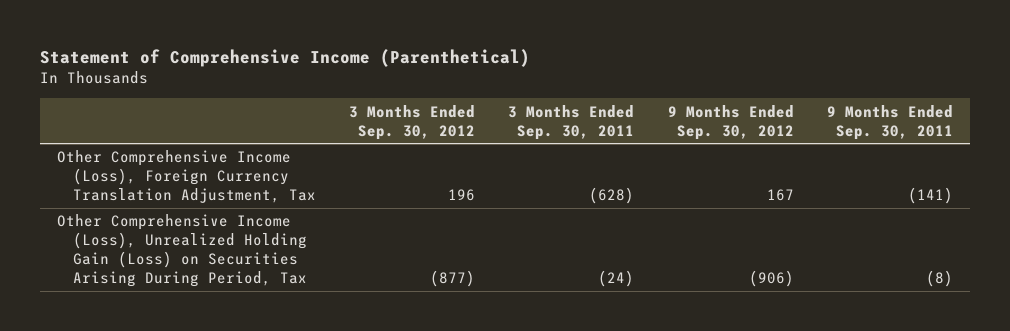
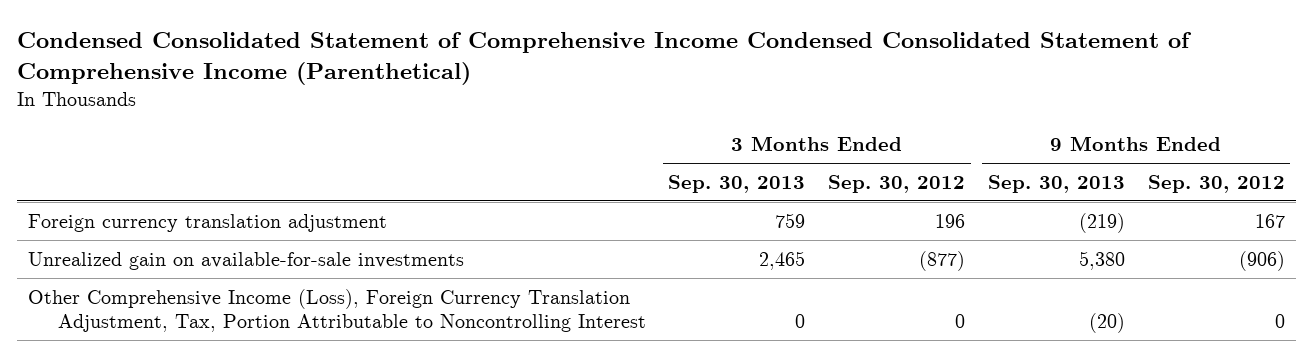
- Statement of Comprehensive Income (Parenthetical)
+ Condensed Consolidated Statement of Comprehensive Income Condensed Consolidated Statement of Comprehensive Income (Parenthetical)
- | 3 Months Ended Sep. 30, 2012 | 3 Months Ended Sep. 30, 2011 | 9 Months Ended Sep. 30, 2012 | 9 Months Ended Sep. 30, 2011
+ | 3 Months Ended Sep. 30, 2013 | 3 Months Ended Sep. 30, 2012 | 9 Months Ended Sep. 30, 2013 | 9 Months Ended Sep. 30, 2012
- Other Comprehensive Income (Loss), Foreign Currency Translation Adjustment, Tax | 196 | (628) | 167 | (141)
- Other Comprehensive Income (Loss), Unrealized Holding Gain (Loss) on Securities Arising During Period, Tax | (877) | (24) | (906) | (8)
+ Foreign currency translation adjustment | 759 | 196 | (219) | 167
+ Unrealized gain on available-for-sale investments | 2,465 | (877) | 5,380 | (906)
+ Other Comprehensive Income (Loss), Foreign Currency Translation Adjustment, Tax, Portion Attributable to Noncontrolling Interest | 0 | 0 | (20) | 0

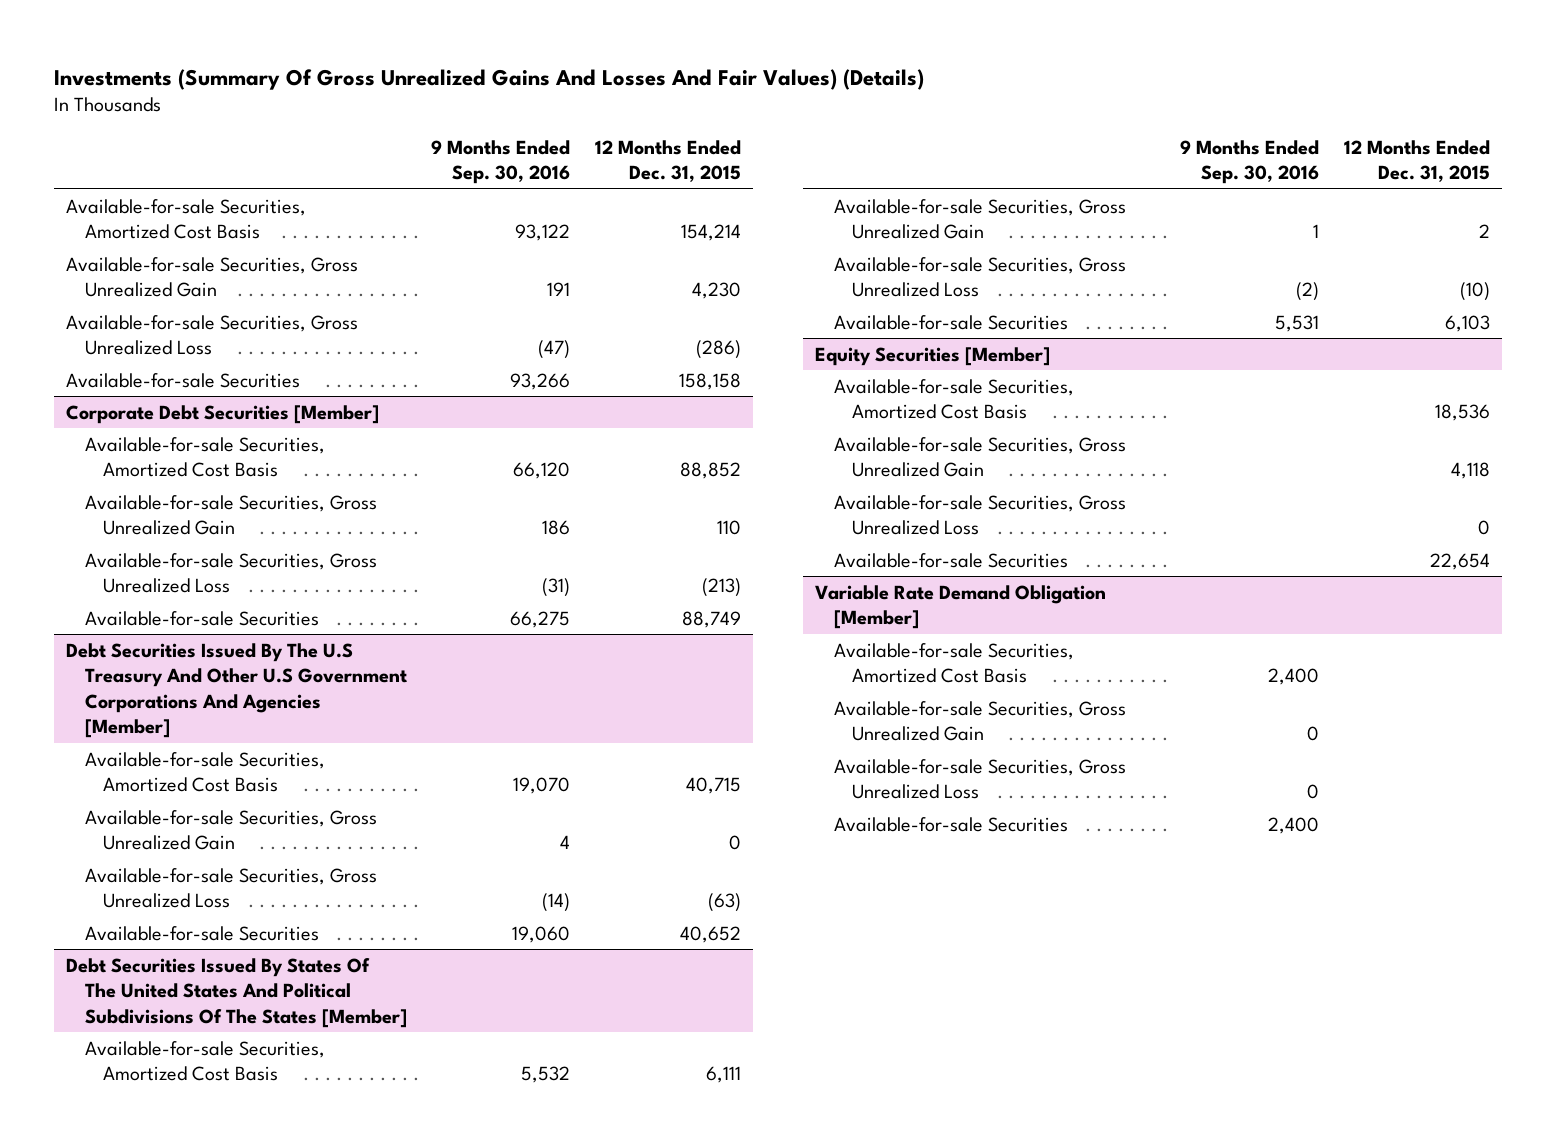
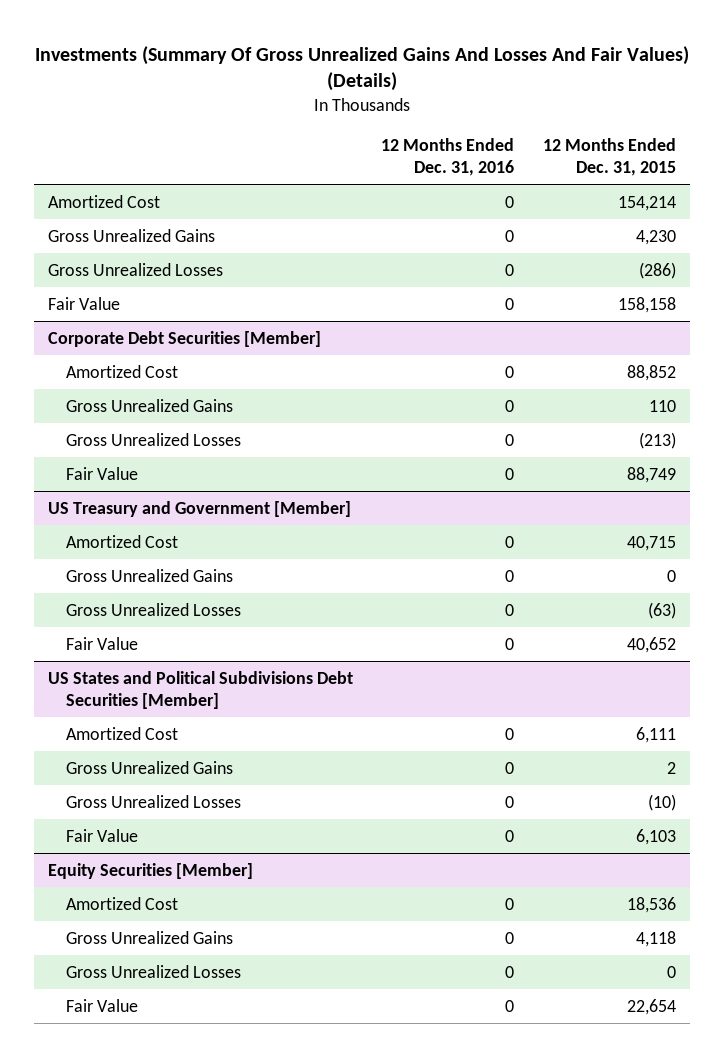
- | 9 Months Ended Sep. 30, 2016 | 12 Months Ended Dec. 31, 2015
+ | 12 Months Ended Dec. 31, 2016 | 12 Months Ended Dec. 31, 2015
- Available-for-sale Securities, Amortized Cost Basis | 93,122 | 154,214
- Available-for-sale Securities, Gross Unrealized Gain | 191 | 4,230
- Available-for-sale Securities, Gross Unrealized Loss | (47) | (286)
- Available-for-sale Securities | 93,266 | 158,158
+ Amortized Cost | 0 | 154,214
+ Gross Unrealized Gains | 0 | 4,230
+ Gross Unrealized Losses | 0 | (286)
+ Fair Value | 0 | 158,158
@ Corporate Debt Securities [Member]
- Available-for-sale Securities, Amortized Cost Basis | 66,120 | 88,852
- Available-for-sale Securities, Gross Unrealized Gain | 186 | 110
- Available-for-sale Securities, Gross Unrealized Loss | (31) | (213)
- Available-for-sale Securities | 66,275 | 88,749
- Debt Securities Issued By The U.S Treasury And Other U.S Government Corporations And Agencies [Member]
- Available-for-sale Securities, Amortized Cost Basis | 19,070 | 40,715
- Available-for-sale Securities, Gross Unrealized Gain | 4 | 0
- Available-for-sale Securities, Gross Unrealized Loss | (14) | (63)
- Available-for-sale Securities | 19,060 | 40,652
- Debt Securities Issued By States Of The United States And Political Subdivisions Of The States [Member]
- Available-for-sale Securities, Amortized Cost Basis | 5,532 | 6,111
- Available-for-sale Securities, Gross Unrealized Gain | 1 | 2
- Available-for-sale Securities, Gross Unrealized Loss | (2) | (10)
- Available-for-sale Securities | 5,531 | 6,103
@ Corporate Debt Securities [Member]
+ Amortized Cost | 0 | 88,852
+ Gross Unrealized Gains | 0 | 110
+ Gross Unrealized Losses | 0 | (213)
+ Fair Value | 0 | 88,749
+ US Treasury and Government [Member]
+ Amortized Cost | 0 | 40,715
+ Gross Unrealized Gains | 0 | 0
+ Gross Unrealized Losses | 0 | (63)
+ Fair Value | 0 | 40,652
+ US States and Political Subdivisions Debt Securities [Member]
+ Amortized Cost | 0 | 6,111
+ Gross Unrealized Gains | 0 | 2
+ Gross Unrealized Losses | 0 | (10)
+ Fair Value | 0 | 6,103
@ Equity Securities [Member]
- Available-for-sale Securities, Amortized Cost Basis | | 18,536
- Available-for-sale Securities, Gross Unrealized Gain | | 4,118
- Available-for-sale Securities, Gross Unrealized Loss | | 0
- Available-for-sale Securities | | 22,654
- Variable Rate Demand Obligation [Member]
- Available-for-sale Securities, Amortized Cost Basis | 2,400 |
- Available-for-sale Securities, Gross Unrealized Gain | 0 |
- Available-for-sale Securities, Gross Unrealized Loss | 0 |
- Available-for-sale Securities | 2,400 |
@ Equity Securities [Member]
+ Amortized Cost | 0 | 18,536
+ Gross Unrealized Gains | 0 | 4,118
+ Gross Unrealized Losses | 0 | 0
+ Fair Value | 0 | 22,654

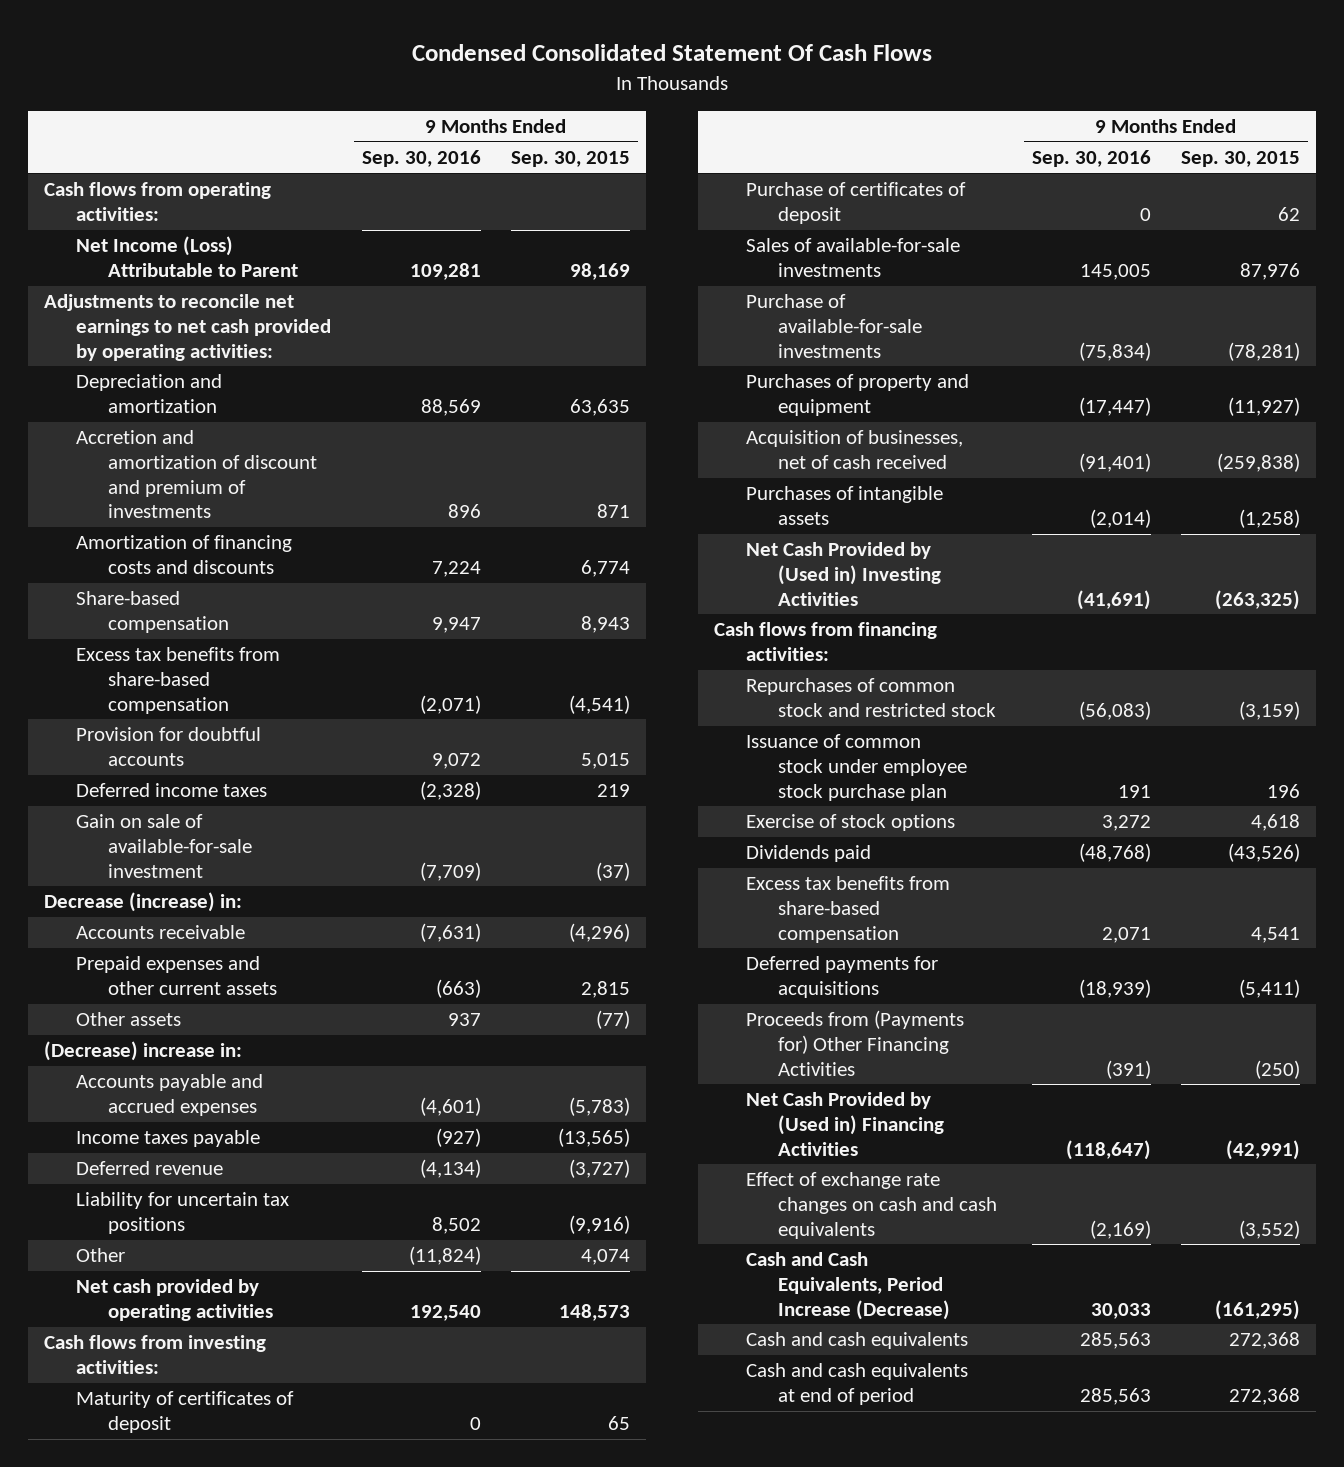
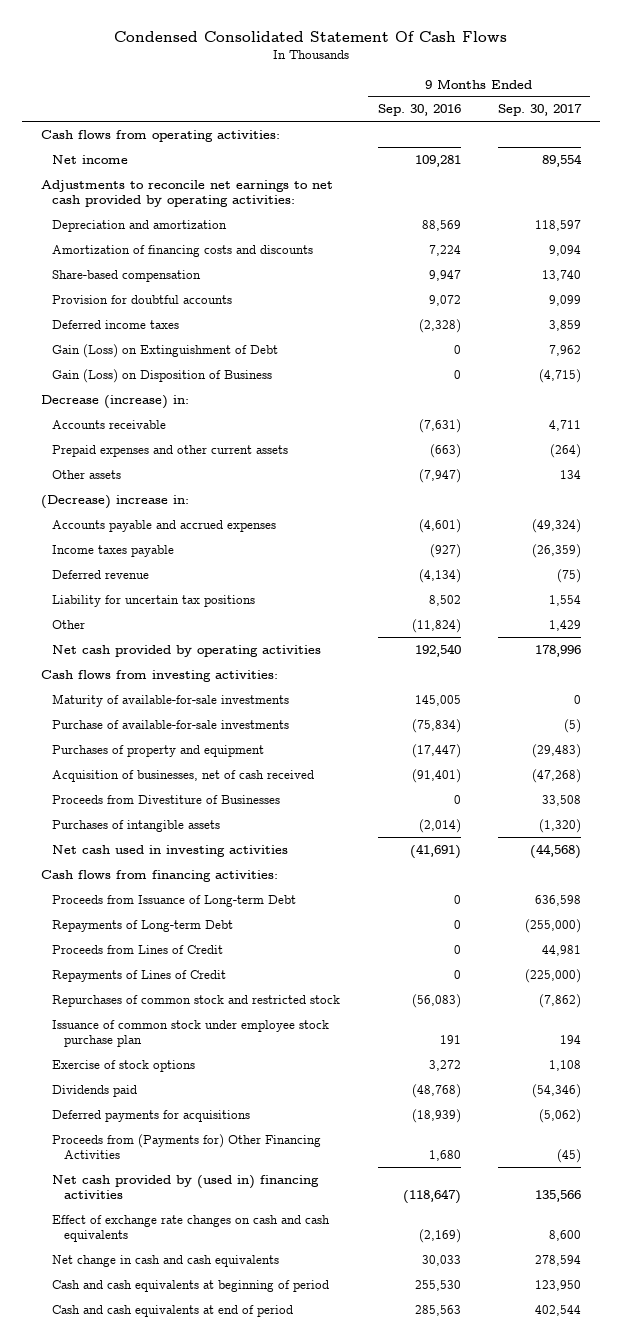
- | 9 Months Ended Sep. 30, 2016 | 9 Months Ended Sep. 30, 2015
+ | 9 Months Ended Sep. 30, 2016 | 9 Months Ended Sep. 30, 2017
- Net Income (Loss) Attributable to Parent | 109,281 | 98,169
+ Net income | 109,281 | 89,554
- Accretion and amortization of discount and premium of investments | 896 | 871
- Excess tax benefits from share-based compensation | (2,071) | (4,541)
- Gain on sale of available-for-sale investment | (7,709) | (37)
+ Gain (Loss) on Extinguishment of Debt | 0 | 7,962
+ Gain (Loss) on Disposition of Business | 0 | (4,715)
- Other assets | 937 | (77)
+ Other assets | (7,947) | 134
- Maturity of certificates of deposit | 0 | 65
- Purchase of certificates of deposit | 0 | 62
- Sales of available-for-sale investments | 145,005 | 87,976
+ Maturity of available-for-sale investments | 145,005 | 0
+ Proceeds from Divestiture of Businesses | 0 | 33,508
- Net Cash Provided by (Used in) Investing Activities | (41,691) | (263,325)
+ Net cash used in investing activities | (41,691) | (44,568)
+ Proceeds from Issuance of Long-term Debt | 0 | 636,598
+ Repayments of Long-term Debt | 0 | (255,000)
+ Proceeds from Lines of Credit | 0 | 44,981
+ Repayments of Lines of Credit | 0 | (225,000)
- Excess tax benefits from share-based compensation | 2,071 | 4,541
- Proceeds from (Payments for) Other Financing Activities | (391) | (250)
- Net Cash Provided by (Used in) Financing Activities | (118,647) | (42,991)
+ Proceeds from (Payments for) Other Financing Activities | 1,680 | (45)
+ Net cash provided by (used in) financing activities | (118,647) | 135,566
- Cash and Cash Equivalents, Period Increase (Decrease) | 30,033 | (161,295)
- Cash and cash equivalents | 285,563 | 272,368
+ Net change in cash and cash equivalents | 30,033 | 278,594
+ Cash and cash equivalents at beginning of period | 255,530 | 123,950

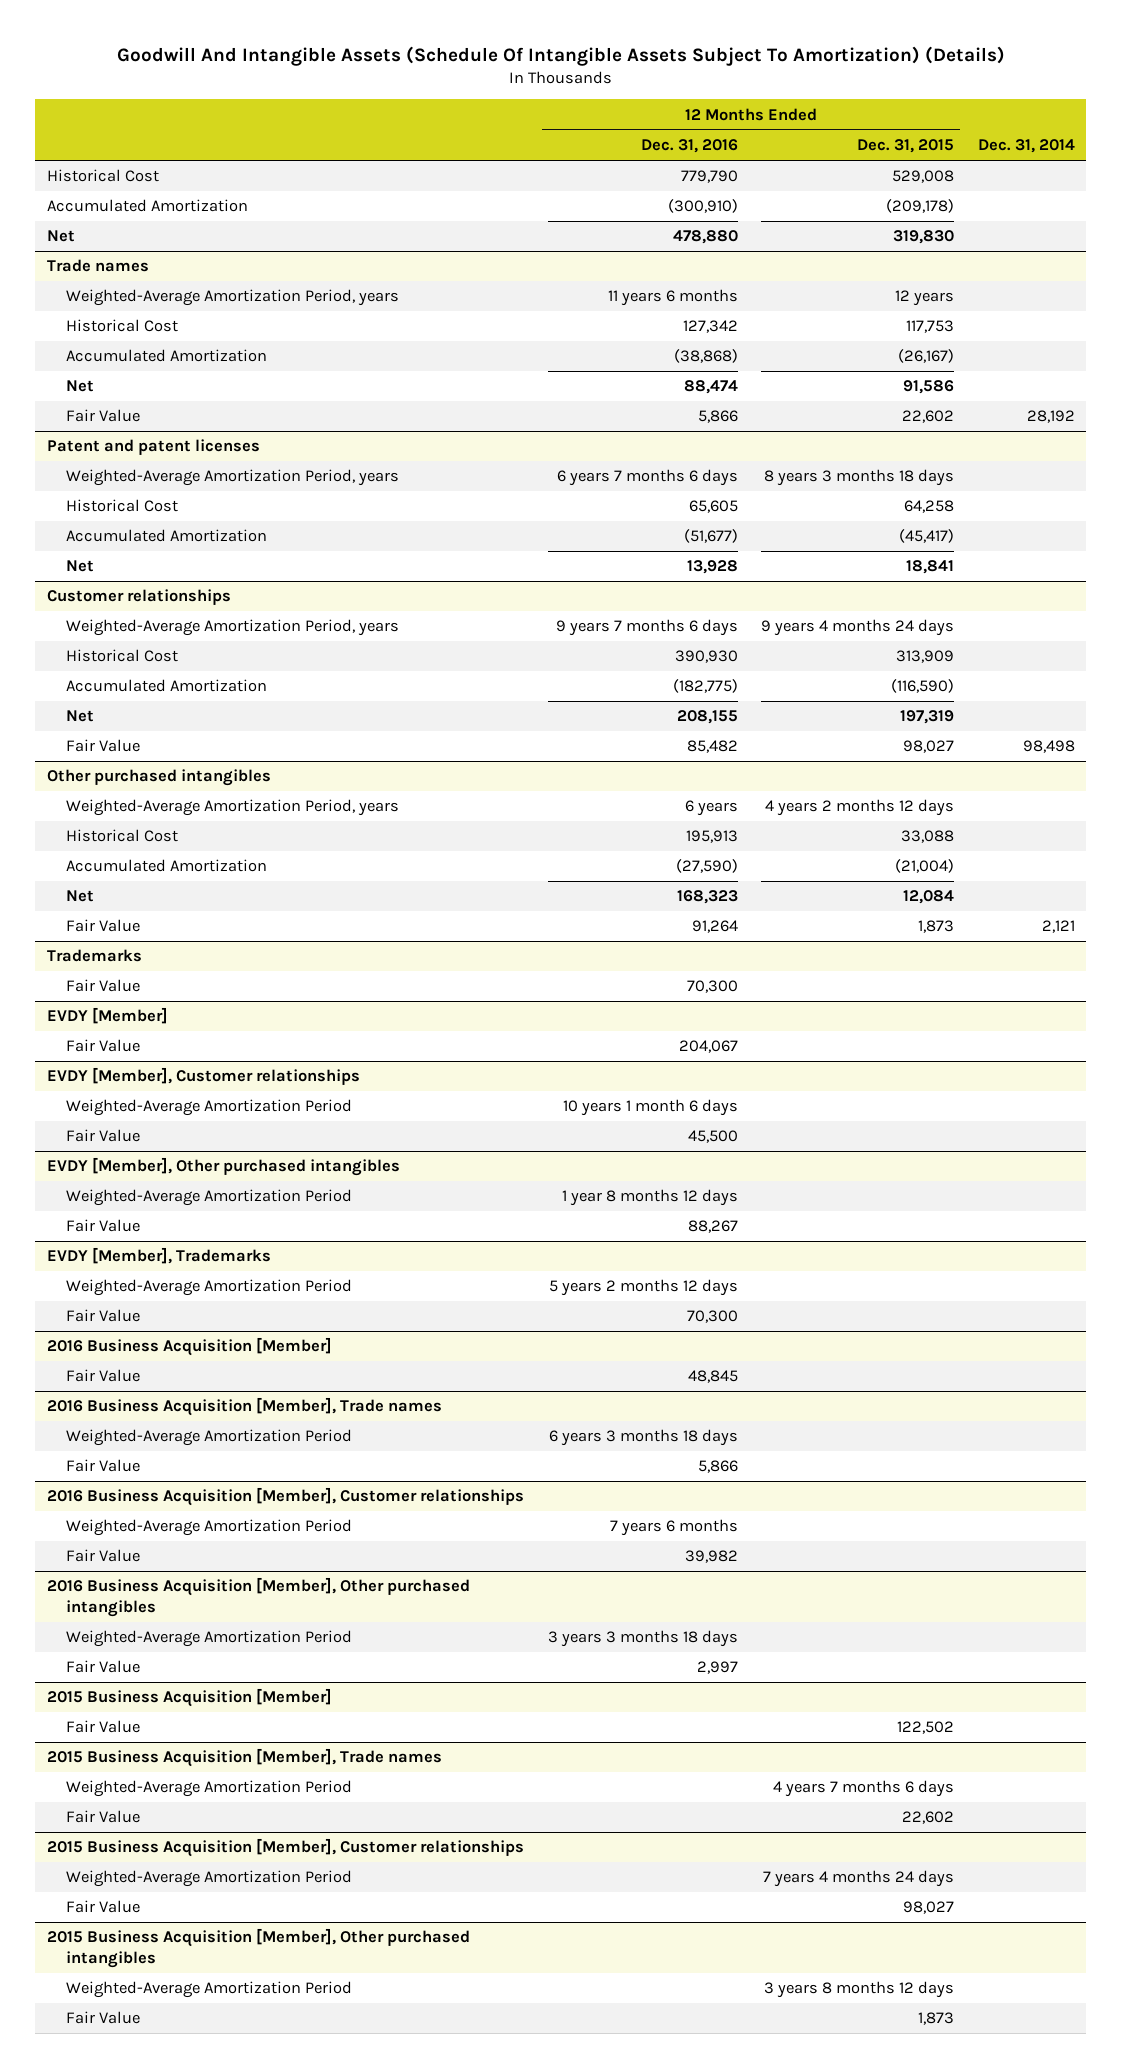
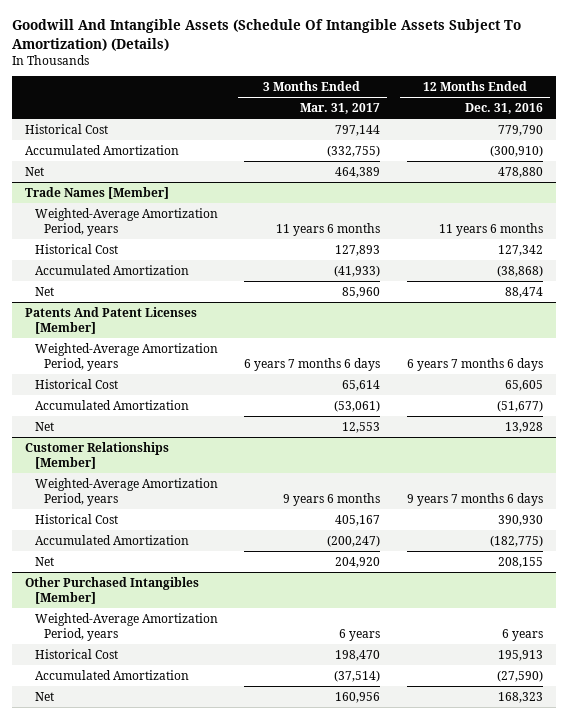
- | 12 Months Ended Dec. 31, 2016 | 12 Months Ended Dec. 31, 2015 | Dec. 31, 2014
+ | 3 Months Ended Mar. 31, 2017 | 12 Months Ended Dec. 31, 2016
- Trade names
+ Trade Names [Member]
- Fair Value | 5,866 | 22,602 | 28,192
- Patent and patent licenses
+ Patents And Patent Licenses [Member]
- Customer relationships
+ Customer Relationships [Member]
- Fair Value | 85,482 | 98,027 | 98,498
- Other purchased intangibles
+ Other Purchased Intangibles [Member]
- Fair Value | 91,264 | 1,873 | 2,121
- Trademarks
- Fair Value | 70,300 | |
- EVDY [Member]
- Fair Value | 204,067 | |
- EVDY [Member], Customer relationships
- Weighted-Average Amortization Period | 10 years 1 month 6 days | |
- Fair Value | 45,500 | |
- EVDY [Member], Other purchased intangibles
- Weighted-Average Amortization Period | 1 year 8 months 12 days | |
- Fair Value | 88,267 | |
- EVDY [Member], Trademarks
- Weighted-Average Amortization Period | 5 years 2 months 12 days | |
- Fair Value | 70,300 | |
- 2016 Business Acquisition [Member]
- Fair Value | 48,845 | |
- 2016 Business Acquisition [Member], Trade names
- Weighted-Average Amortization Period | 6 years 3 months 18 days | |
- Fair Value | 5,866 | |
- 2016 Business Acquisition [Member], Customer relationships
- Weighted-Average Amortization Period | 7 years 6 months | |
- Fair Value | 39,982 | |
- 2016 Business Acquisition [Member], Other purchased intangibles
- Weighted-Average Amortization Period | 3 years 3 months 18 days | |
- Fair Value | 2,997 | |
- 2015 Business Acquisition [Member]
- Fair Value | | 122,502 |
- 2015 Business Acquisition [Member], Trade names
- Weighted-Average Amortization Period | | 4 years 7 months 6 days |
- Fair Value | | 22,602 |
- 2015 Business Acquisition [Member], Customer relationships
- Weighted-Average Amortization Period | | 7 years 4 months 24 days |
- Fair Value | | 98,027 |
- 2015 Business Acquisition [Member], Other purchased intangibles
- Weighted-Average Amortization Period | | 3 years 8 months 12 days |
- Fair Value | | 1,873 |

